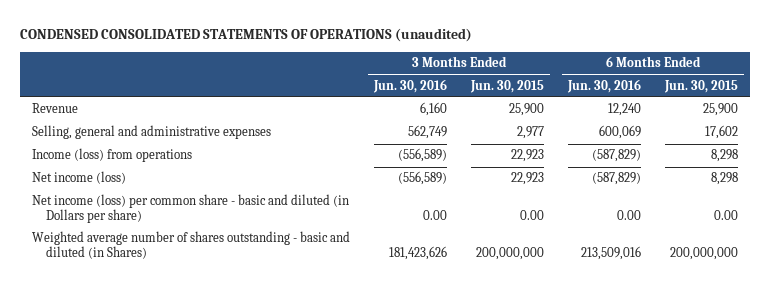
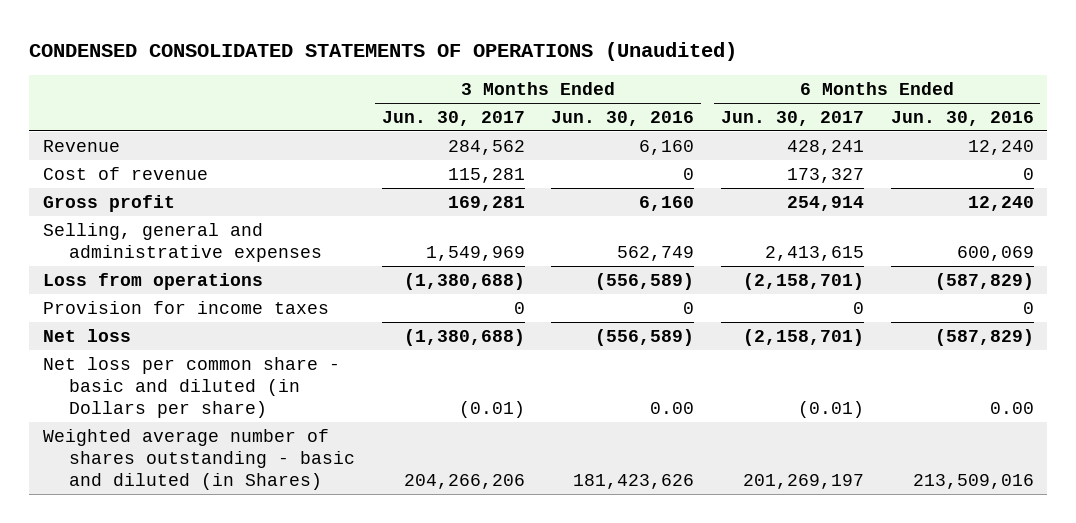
- CONDENSED CONSOLIDATED STATEMENTS OF OPERATIONS (unaudited)
+ CONDENSED CONSOLIDATED STATEMENTS OF OPERATIONS (Unaudited)
- | 3 Months Ended Jun. 30, 2016 | 3 Months Ended Jun. 30, 2015 | 6 Months Ended Jun. 30, 2016 | 6 Months Ended Jun. 30, 2015
+ | 3 Months Ended Jun. 30, 2017 | 3 Months Ended Jun. 30, 2016 | 6 Months Ended Jun. 30, 2017 | 6 Months Ended Jun. 30, 2016
+ Cost of revenue | 115,281 | 0 | 173,327 | 0
+ Gross profit | 169,281 | 6,160 | 254,914 | 12,240
- Income (loss) from operations | (556,589) | 22,923 | (587,829) | 8,298
- Net income (loss) | (556,589) | 22,923 | (587,829) | 8,298
- Net income (loss) per common share - basic and diluted (in Dollars per share) | 0.00 | 0.00 | 0.00 | 0.00
+ Loss from operations | (1,380,688) | (556,589) | (2,158,701) | (587,829)
+ Provision for income taxes | 0 | 0 | 0 | 0
+ Net loss | (1,380,688) | (556,589) | (2,158,701) | (587,829)
+ Net loss per common share - basic and diluted (in Dollars per share) | (0.01) | 0.00 | (0.01) | 0.00

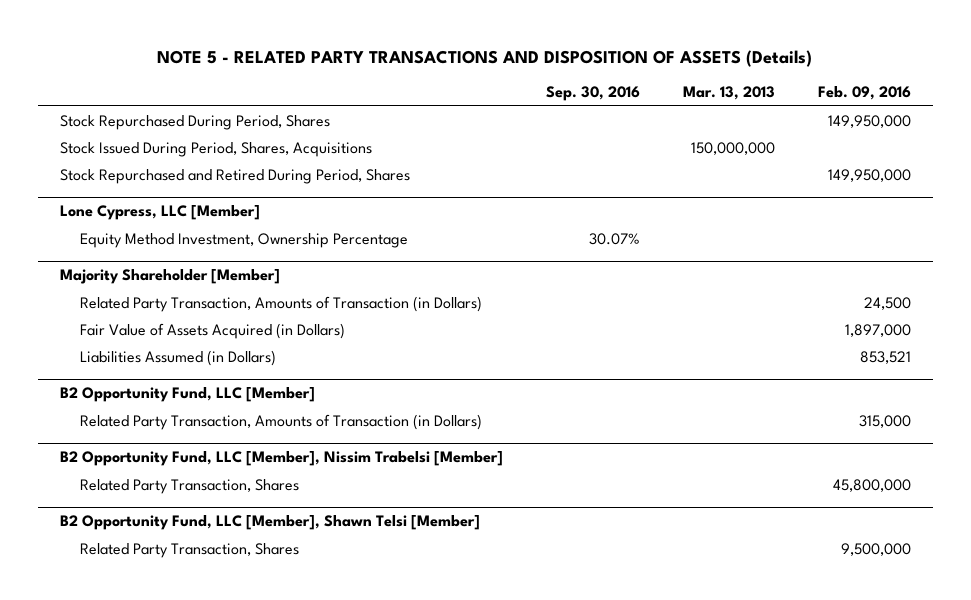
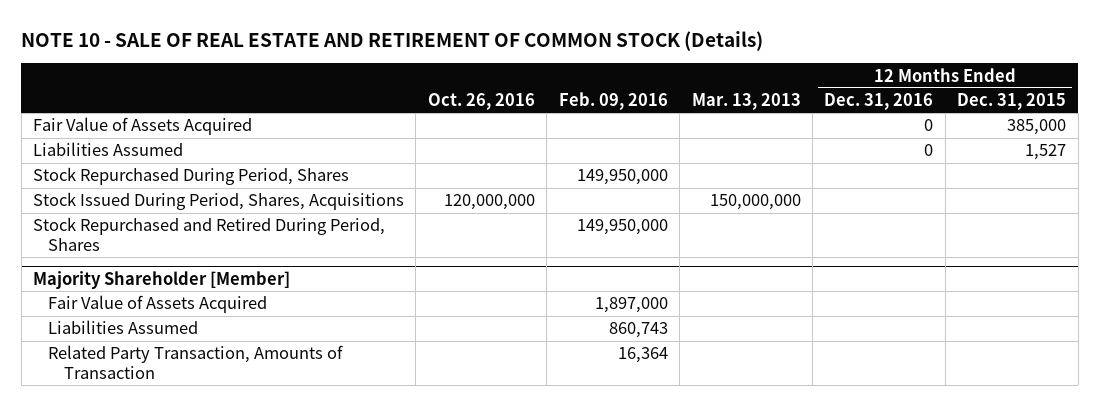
- NOTE 5 - RELATED PARTY TRANSACTIONS AND DISPOSITION OF ASSETS (Details)
+ NOTE 10 - SALE OF REAL ESTATE AND RETIREMENT OF COMMON STOCK (Details)
- | Sep. 30, 2016 | Mar. 13, 2013 | Feb. 09, 2016
+ | Oct. 26, 2016 | Feb. 09, 2016 | Mar. 13, 2013 | 12 Months Ended Dec. 31, 2016 | 12 Months Ended Dec. 31, 2015
+ Fair Value of Assets Acquired | | | | 0 | 385,000
+ Liabilities Assumed | | | | 0 | 1,527
- Lone Cypress, LLC [Member]
- Equity Method Investment, Ownership Percentage | 30.07% | |
@ Majority Shareholder [Member]
- Related Party Transaction, Amounts of Transaction (in Dollars) | | | 24,500
- Fair Value of Assets Acquired (in Dollars) | | | 1,897,000
- Liabilities Assumed (in Dollars) | | | 853,521
- B2 Opportunity Fund, LLC [Member]
- Related Party Transaction, Amounts of Transaction (in Dollars) | | | 315,000
- B2 Opportunity Fund, LLC [Member], Nissim Trabelsi [Member]
- Related Party Transaction, Shares | | | 45,800,000
- B2 Opportunity Fund, LLC [Member], Shawn Telsi [Member]
- Related Party Transaction, Shares | | | 9,500,000
@ Majority Shareholder [Member]
+ Fair Value of Assets Acquired | | 1,897,000 | | |
+ Liabilities Assumed | | 860,743 | | |
+ Related Party Transaction, Amounts of Transaction | | 16,364 | | |

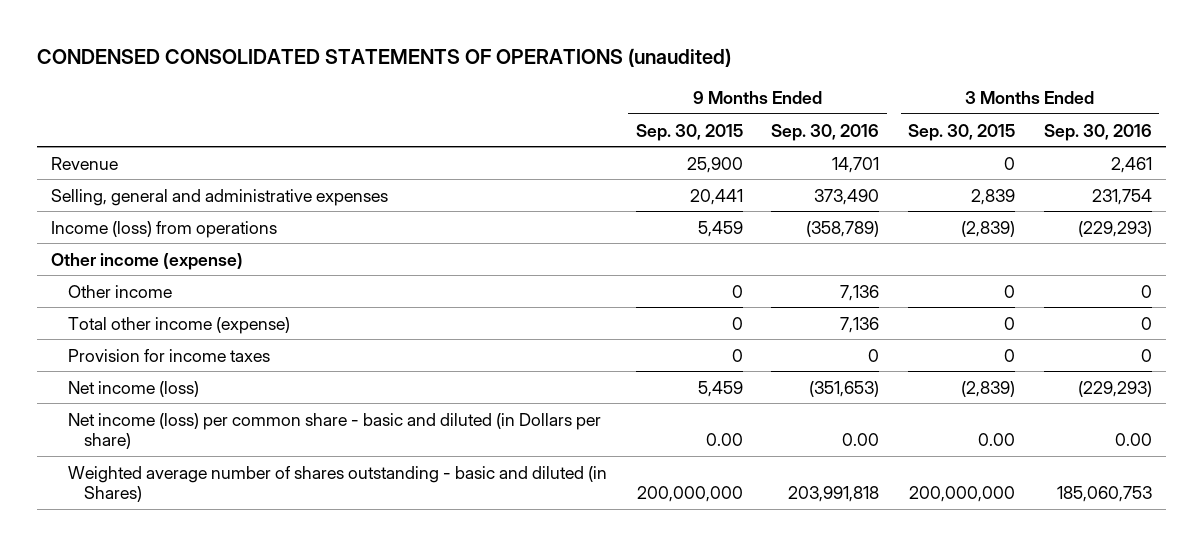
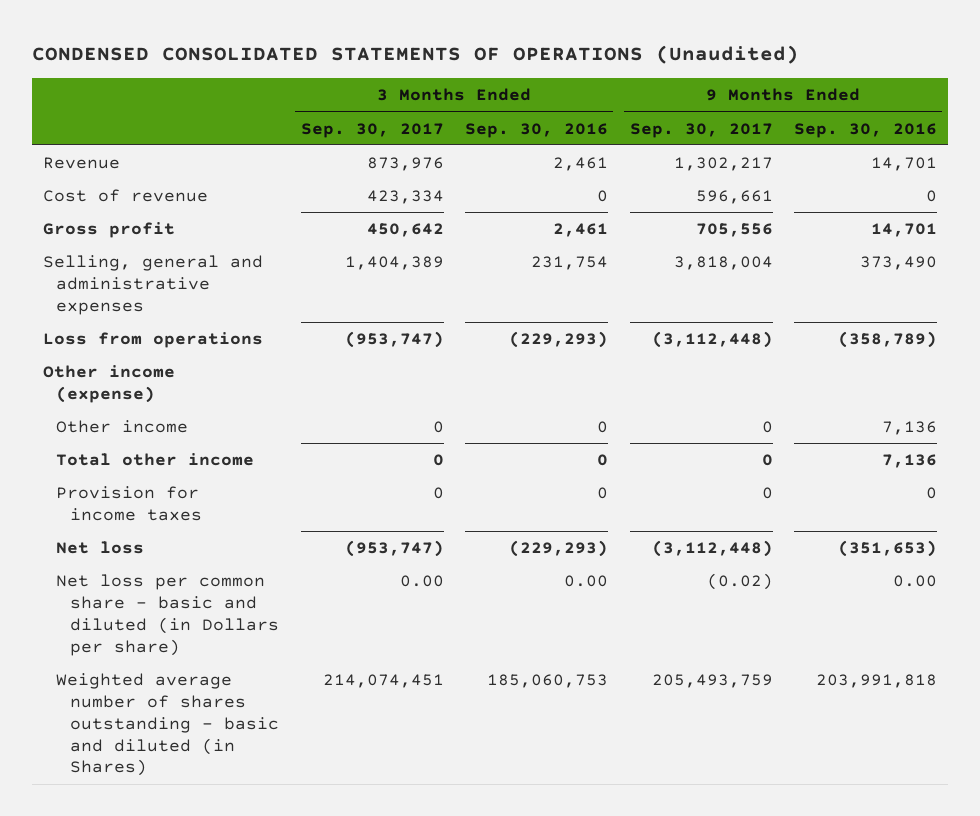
- CONDENSED CONSOLIDATED STATEMENTS OF OPERATIONS (unaudited)
+ CONDENSED CONSOLIDATED STATEMENTS OF OPERATIONS (Unaudited)
- | 9 Months Ended Sep. 30, 2015 | 9 Months Ended Sep. 30, 2016 | 3 Months Ended Sep. 30, 2015 | 3 Months Ended Sep. 30, 2016
+ | 3 Months Ended Sep. 30, 2017 | 3 Months Ended Sep. 30, 2016 | 9 Months Ended Sep. 30, 2017 | 9 Months Ended Sep. 30, 2016
+ Cost of revenue | 423,334 | 0 | 596,661 | 0
+ Gross profit | 450,642 | 2,461 | 705,556 | 14,701
- Income (loss) from operations | 5,459 | (358,789) | (2,839) | (229,293)
+ Loss from operations | (953,747) | (229,293) | (3,112,448) | (358,789)
- Total other income (expense) | 0 | 7,136 | 0 | 0
+ Total other income | 0 | 0 | 0 | 7,136
- Net income (loss) | 5,459 | (351,653) | (2,839) | (229,293)
- Net income (loss) per common share - basic and diluted (in Dollars per share) | 0.00 | 0.00 | 0.00 | 0.00
+ Net loss | (953,747) | (229,293) | (3,112,448) | (351,653)
+ Net loss per common share - basic and diluted (in Dollars per share) | 0.00 | 0.00 | (0.02) | 0.00

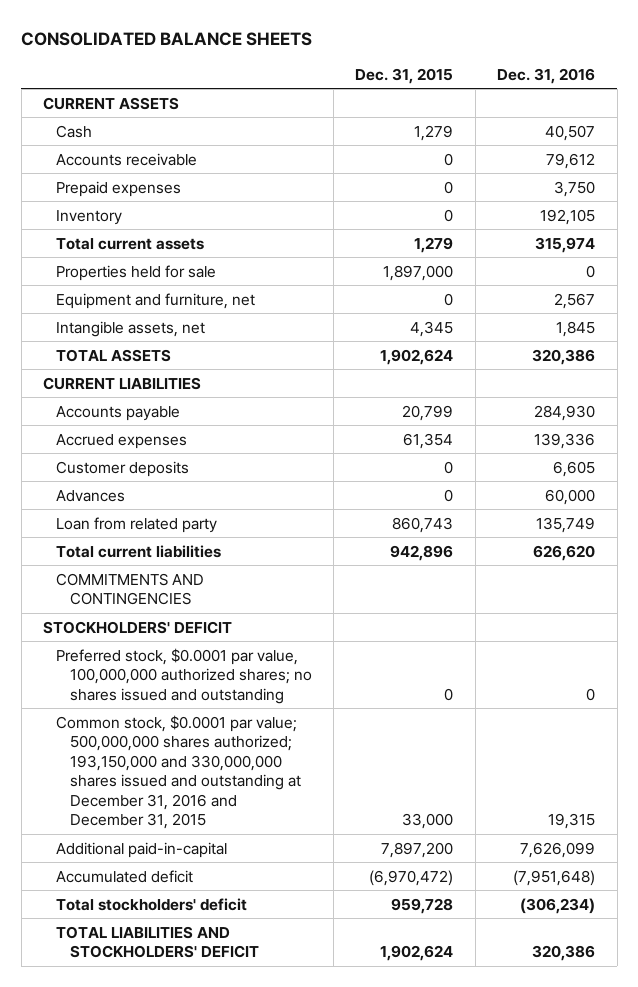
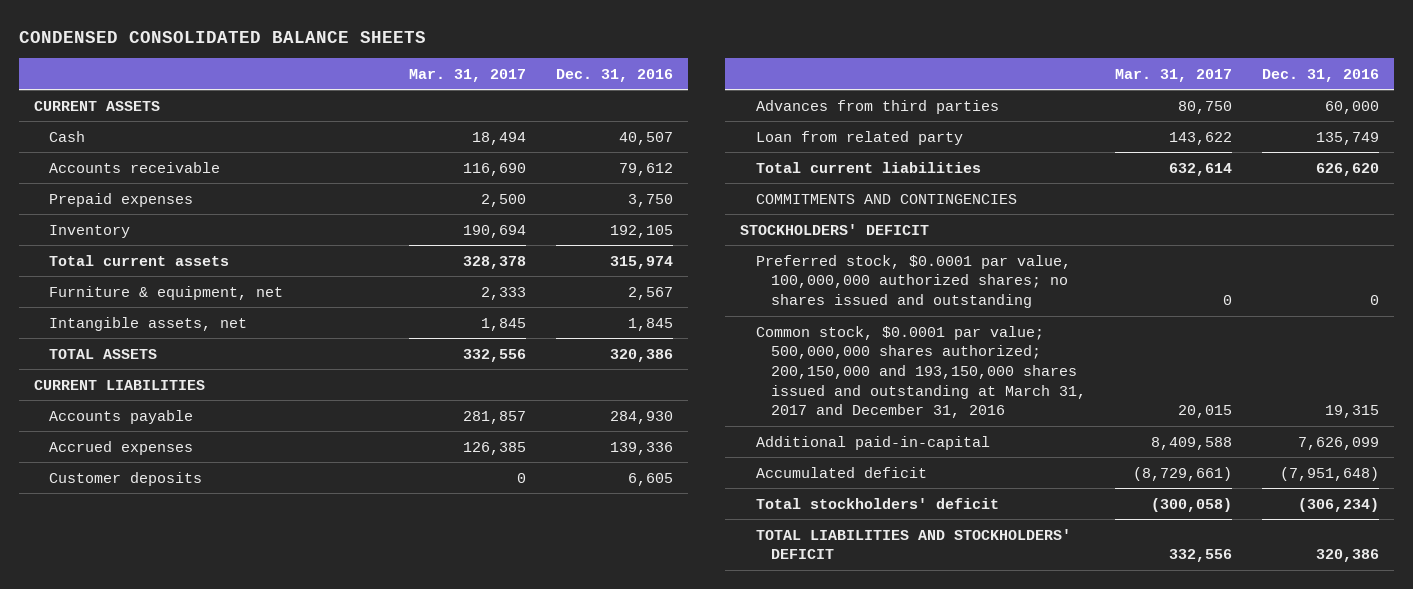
- CONSOLIDATED BALANCE SHEETS
+ CONDENSED CONSOLIDATED BALANCE SHEETS
- | Dec. 31, 2015 | Dec. 31, 2016
+ | Mar. 31, 2017 | Dec. 31, 2016
- Properties held for sale | 1,897,000 | 0
- Equipment and furniture, net | 0 | 2,567
+ Furniture & equipment, net | 2,333 | 2,567
- Advances | 0 | 60,000
+ Advances from third parties | 80,750 | 60,000
- Common stock, $0.0001 par value; 500,000,000 shares authorized; 193,150,000 and 330,000,000 shares issued and outstanding at December 31, 2016 and December 31, 2015 | 33,000 | 19,315
+ Common stock, $0.0001 par value; 500,000,000 shares authorized; 200,150,000 and 193,150,000 shares issued and outstanding at March 31, 2017 and December 31, 2016 | 20,015 | 19,315

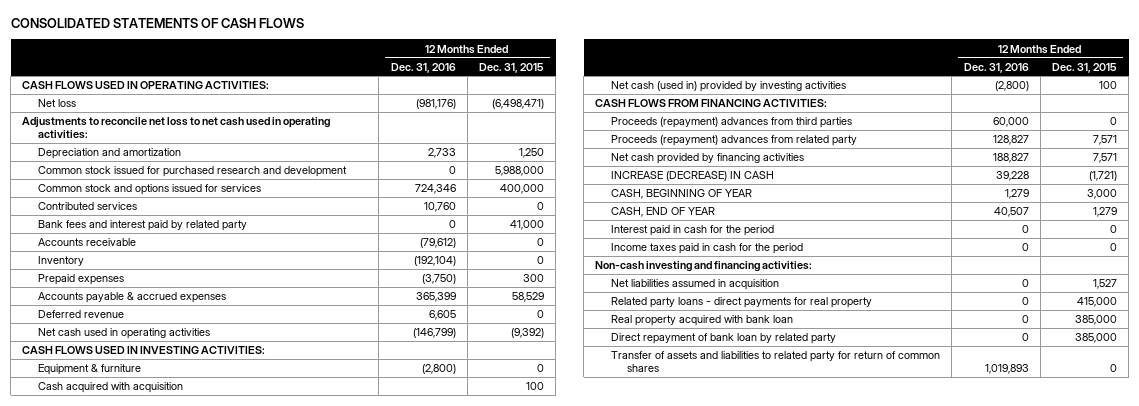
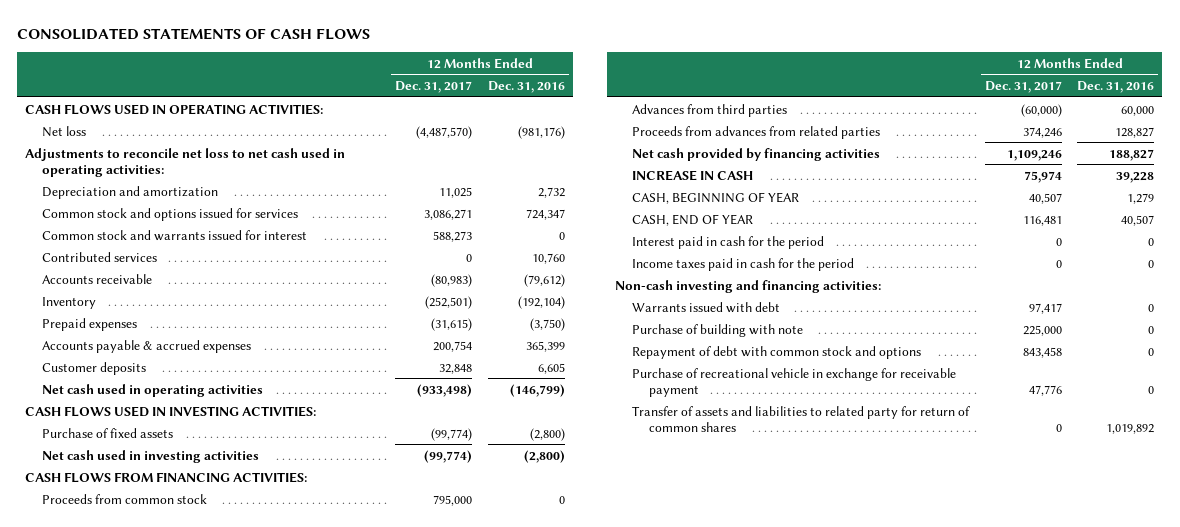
- | 12 Months Ended Dec. 31, 2016 | 12 Months Ended Dec. 31, 2015
+ | 12 Months Ended Dec. 31, 2017 | 12 Months Ended Dec. 31, 2016
- Depreciation and amortization | 2,733 | 1,250
- Common stock issued for purchased research and development | 0 | 5,988,000
- Common stock and options issued for services | 724,346 | 400,000
+ Depreciation and amortization | 11,025 | 2,732
+ Common stock and options issued for services | 3,086,271 | 724,347
+ Common stock and warrants issued for interest | 588,273 | 0
- Bank fees and interest paid by related party | 0 | 41,000
- Deferred revenue | 6,605 | 0
+ Customer deposits | 32,848 | 6,605
- Equipment & furniture | (2,800) | 0
- Cash acquired with acquisition | | 100
- Net cash (used in) provided by investing activities | (2,800) | 100
+ Purchase of fixed assets | (99,774) | (2,800)
+ Net cash used in investing activities | (99,774) | (2,800)
- Proceeds (repayment) advances from third parties | 60,000 | 0
- Proceeds (repayment) advances from related party | 128,827 | 7,571
+ Proceeds from common stock | 795,000 | 0
+ Advances from third parties | (60,000) | 60,000
+ Proceeds from advances from related parties | 374,246 | 128,827
- INCREASE (DECREASE) IN CASH | 39,228 | (1,721)
+ INCREASE IN CASH | 75,974 | 39,228
- Net liabilities assumed in acquisition | 0 | 1,527
- Related party loans - direct payments for real property | 0 | 415,000
- Real property acquired with bank loan | 0 | 385,000
- Direct repayment of bank loan by related party | 0 | 385,000
- Transfer of assets and liabilities to related party for return of common shares | 1,019,893 | 0
+ Warrants issued with debt | 97,417 | 0
+ Purchase of building with note | 225,000 | 0
+ Repayment of debt with common stock and options | 843,458 | 0
+ Purchase of recreational vehicle in exchange for receivable payment | 47,776 | 0
+ Transfer of assets and liabilities to related party for return of common shares | 0 | 1,019,892

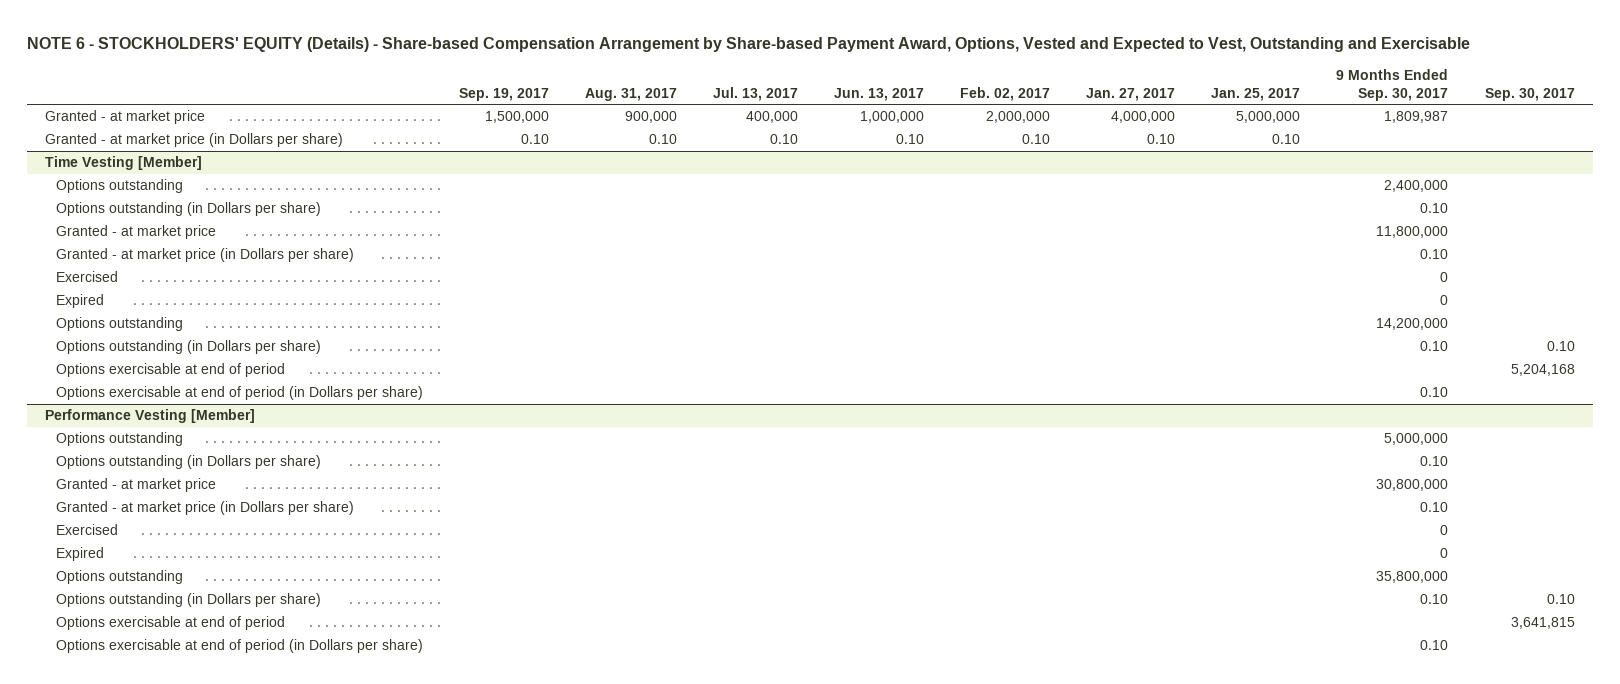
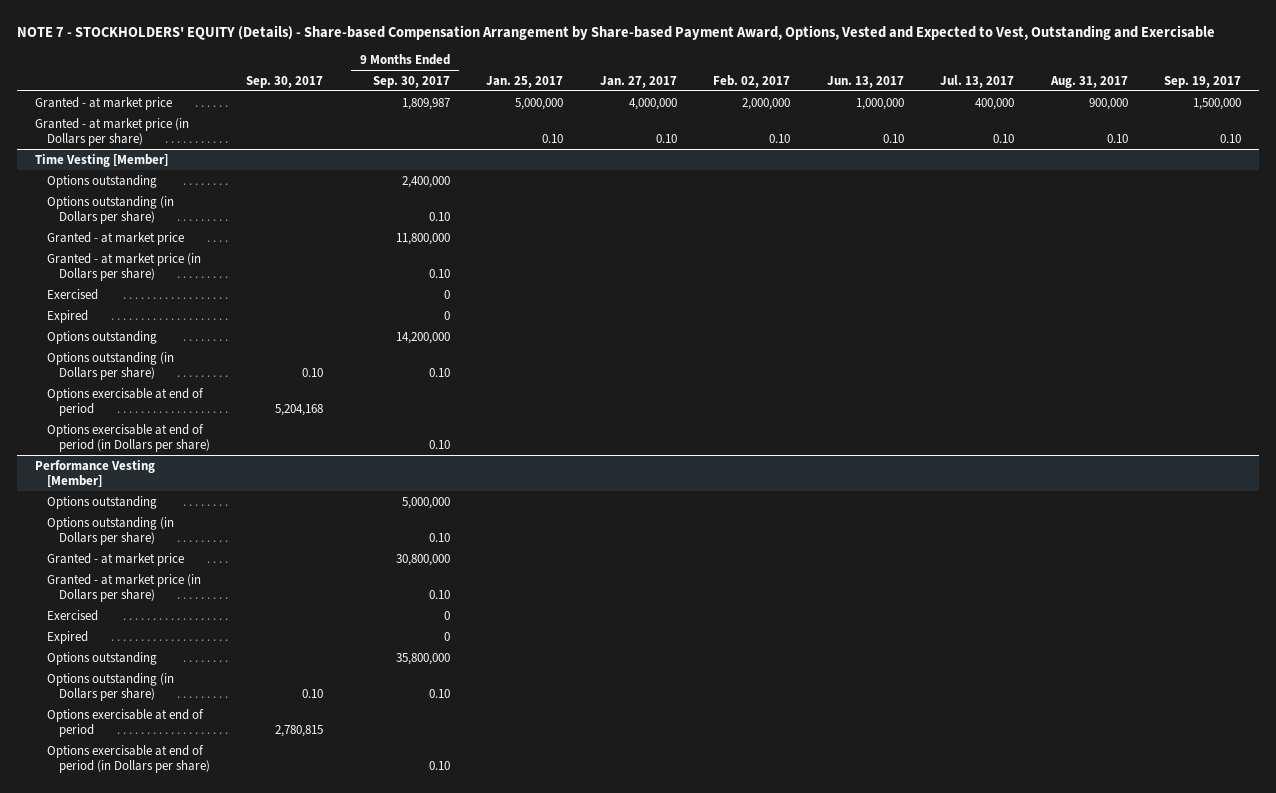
- NOTE 6 - STOCKHOLDERS' EQUITY (Details) - Share-based Compensation Arrangement by Share-based Payment Award, Options, Vested and Expected to Vest, Outstanding and Exercisable
+ NOTE 7 - STOCKHOLDERS' EQUITY (Details) - Share-based Compensation Arrangement by Share-based Payment Award, Options, Vested and Expected to Vest, Outstanding and Exercisable
- | Sep. 19, 2017 | Aug. 31, 2017 | Jul. 13, 2017 | Jun. 13, 2017 | Feb. 02, 2017 | Jan. 27, 2017 | Jan. 25, 2017 | 9 Months Ended Sep. 30, 2017 | Sep. 30, 2017
+ | Sep. 30, 2017 | 9 Months Ended Sep. 30, 2017 | Jan. 25, 2017 | Jan. 27, 2017 | Feb. 02, 2017 | Jun. 13, 2017 | Jul. 13, 2017 | Aug. 31, 2017 | Sep. 19, 2017
@ Performance Vesting [Member]
- Options exercisable at end of period | | | | | | | | | 3,641,815
+ Options exercisable at end of period | 2,780,815 | | | | | | | |

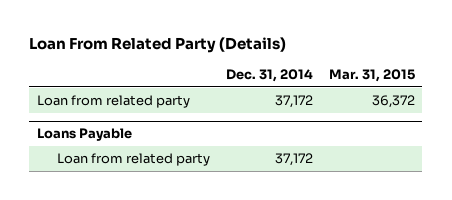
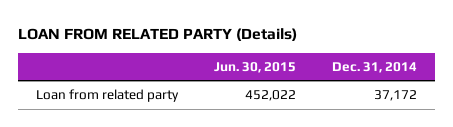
- Loan From Related Party (Details)
+ LOAN FROM RELATED PARTY (Details)
- | Dec. 31, 2014 | Mar. 31, 2015
+ | Jun. 30, 2015 | Dec. 31, 2014
- Loans Payable
- Loan from related party | 37,172 |

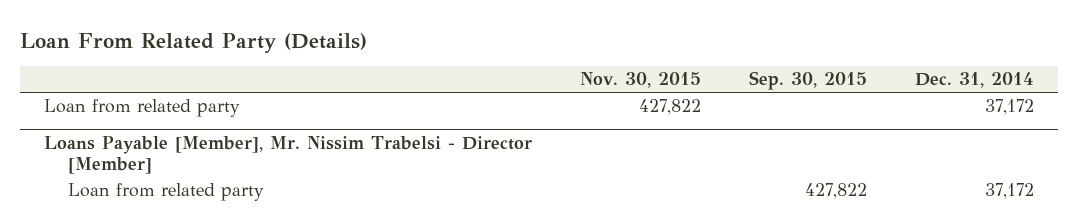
- LOAN FROM RELATED PARTY (Details)
+ Loan From Related Party (Details)
- | Jun. 30, 2015 | Dec. 31, 2014
+ | Nov. 30, 2015 | Sep. 30, 2015 | Dec. 31, 2014
+ Loans Payable [Member], Mr. Nissim Trabelsi - Director [Member]
+ Loan from related party | | 427,822 | 37,172

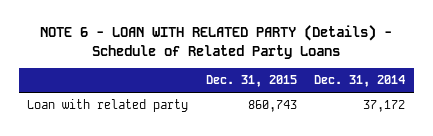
- Loan From Related Party (Details)
+ NOTE 6 - LOAN WITH RELATED PARTY (Details) - Schedule of Related Party Loans
- | Nov. 30, 2015 | Sep. 30, 2015 | Dec. 31, 2014
+ | Dec. 31, 2015 | Dec. 31, 2014
- Loan from related party | 427,822 | | 37,172
- Loans Payable [Member], Mr. Nissim Trabelsi - Director [Member]
- Loan from related party | | 427,822 | 37,172
+ Loan with related party | 860,743 | 37,172

